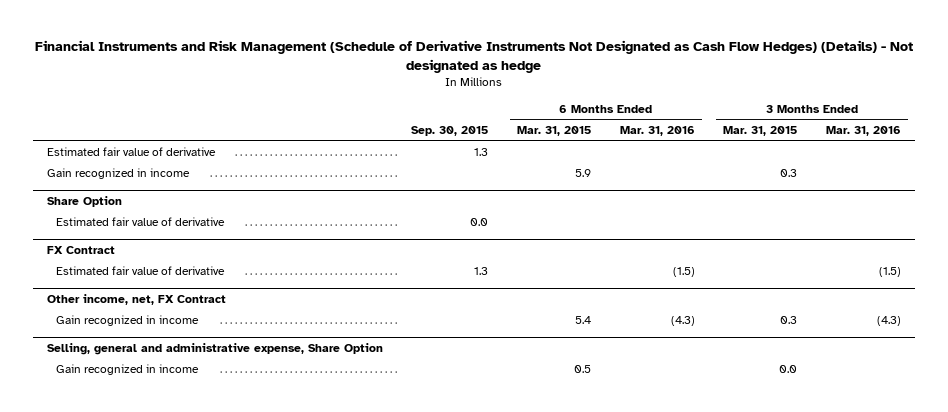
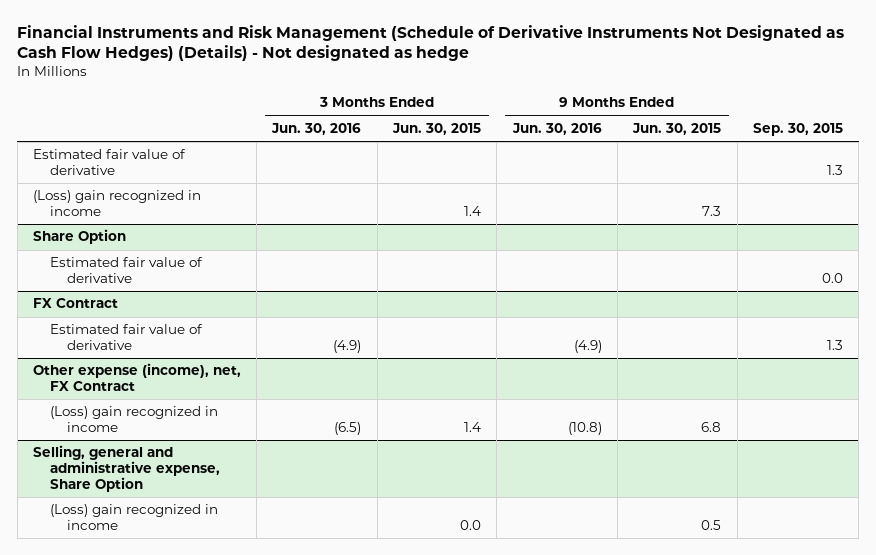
- | Sep. 30, 2015 | 6 Months Ended Mar. 31, 2015 | 6 Months Ended Mar. 31, 2016 | 3 Months Ended Mar. 31, 2015 | 3 Months Ended Mar. 31, 2016
+ | 3 Months Ended Jun. 30, 2016 | 3 Months Ended Jun. 30, 2015 | 9 Months Ended Jun. 30, 2016 | 9 Months Ended Jun. 30, 2015 | Sep. 30, 2015
- Gain recognized in income | | 5.9 | | 0.3 |
+ (Loss) gain recognized in income | | 1.4 | | 7.3 |
- Other income, net, FX Contract
- Gain recognized in income | | 5.4 | (4.3) | 0.3 | (4.3)
+ Other expense (income), net, FX Contract
+ (Loss) gain recognized in income | (6.5) | 1.4 | (10.8) | 6.8 |
@ Selling, general and administrative expense, Share Option
- Gain recognized in income | | 0.5 | | 0.0 |
+ (Loss) gain recognized in income | | 0.0 | | 0.5 |

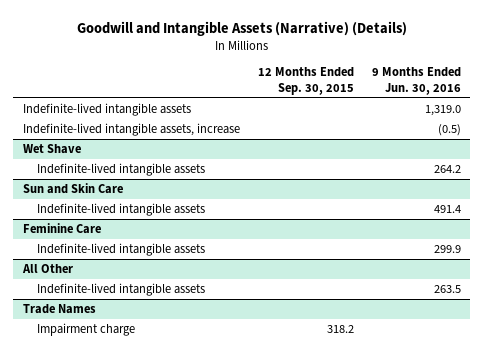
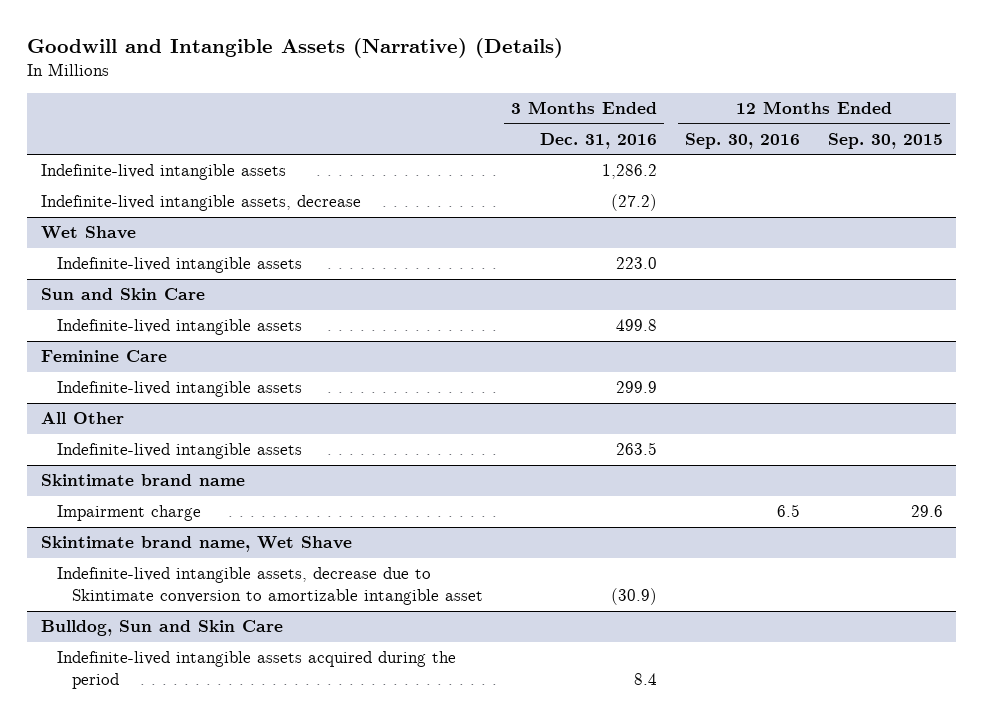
- | 12 Months Ended Sep. 30, 2015 | 9 Months Ended Jun. 30, 2016
+ | 3 Months Ended Dec. 31, 2016 | 12 Months Ended Sep. 30, 2016 | 12 Months Ended Sep. 30, 2015
- Indefinite-lived intangible assets, increase | | (0.5)
+ Indefinite-lived intangible assets, decrease | (27.2) | |
- Trade Names
- Impairment charge | 318.2 |
+ Skintimate brand name
+ Impairment charge | | 6.5 | 29.6
+ Skintimate brand name, Wet Shave
+ Indefinite-lived intangible assets, decrease due to Skintimate conversion to amortizable intangible asset | (30.9) | |
+ Bulldog, Sun and Skin Care
+ Indefinite-lived intangible assets acquired during the period | 8.4 | |

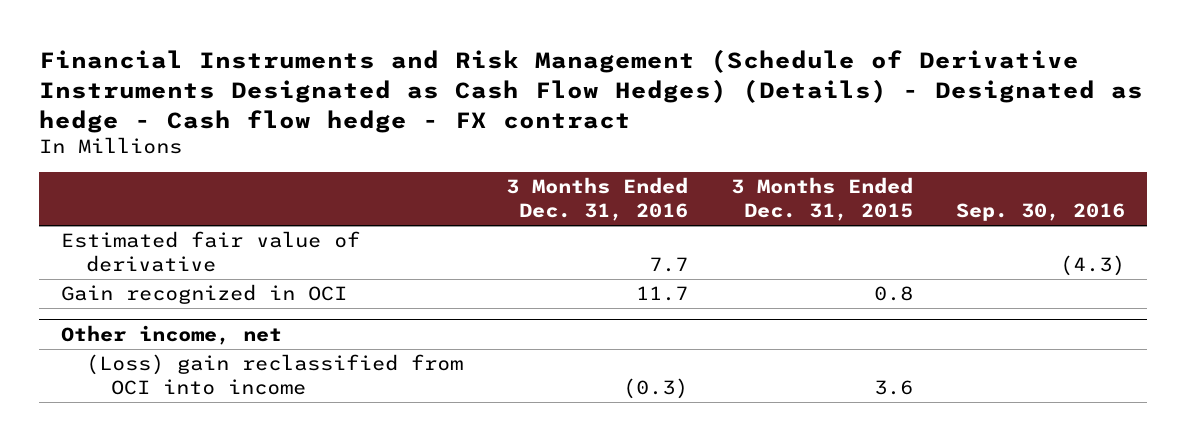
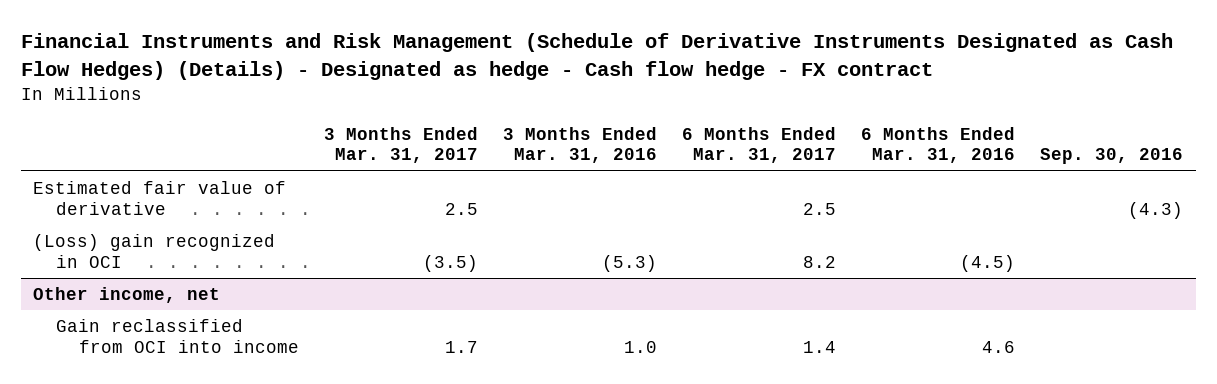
- | 3 Months Ended Dec. 31, 2016 | 3 Months Ended Dec. 31, 2015 | Sep. 30, 2016
+ | 3 Months Ended Mar. 31, 2017 | 3 Months Ended Mar. 31, 2016 | 6 Months Ended Mar. 31, 2017 | 6 Months Ended Mar. 31, 2016 | Sep. 30, 2016
- Gain recognized in OCI | 11.7 | 0.8 |
+ (Loss) gain recognized in OCI | (3.5) | (5.3) | 8.2 | (4.5) |
@ Other income, net
- (Loss) gain reclassified from OCI into income | (0.3) | 3.6 |
+ Gain reclassified from OCI into income | 1.7 | 1.0 | 1.4 | 4.6 |

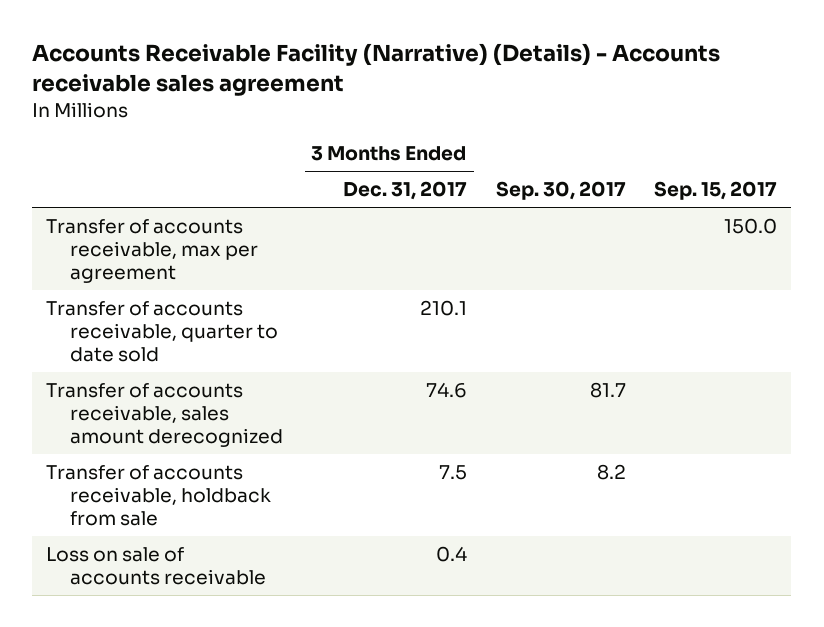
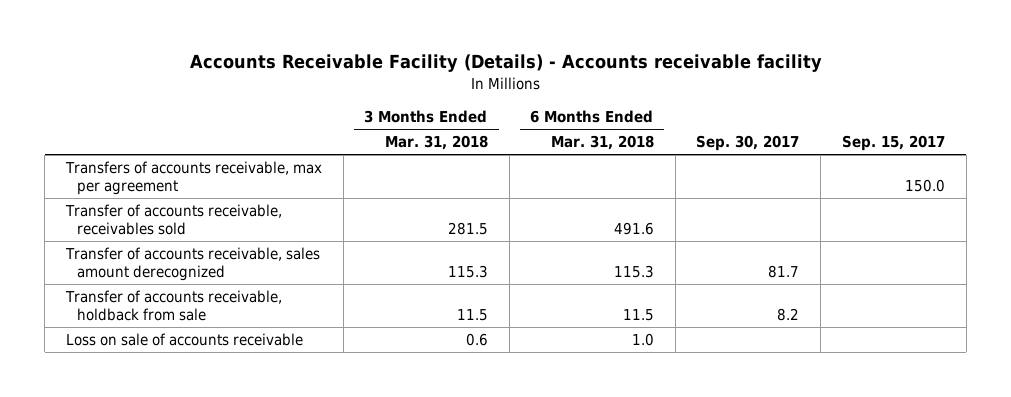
- Accounts Receivable Facility (Narrative) (Details) - Accounts receivable sales agreement
+ Accounts Receivable Facility (Details) - Accounts receivable facility
- | 3 Months Ended Dec. 31, 2017 | Sep. 30, 2017 | Sep. 15, 2017
+ | 3 Months Ended Mar. 31, 2018 | 6 Months Ended Mar. 31, 2018 | Sep. 30, 2017 | Sep. 15, 2017
- Transfer of accounts receivable, max per agreement | | | 150.0
- Transfer of accounts receivable, quarter to date sold | 210.1 | |
+ Transfers of accounts receivable, max per agreement | | | | 150.0
+ Transfer of accounts receivable, receivables sold | 281.5 | 491.6 | |

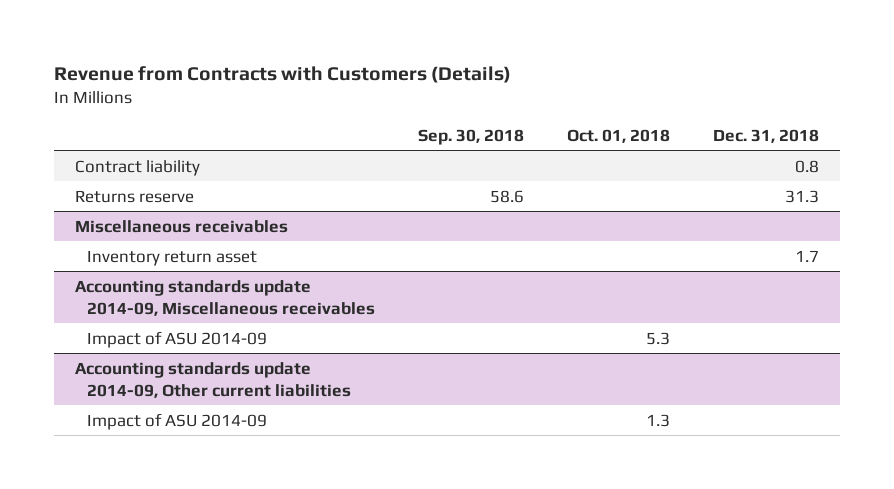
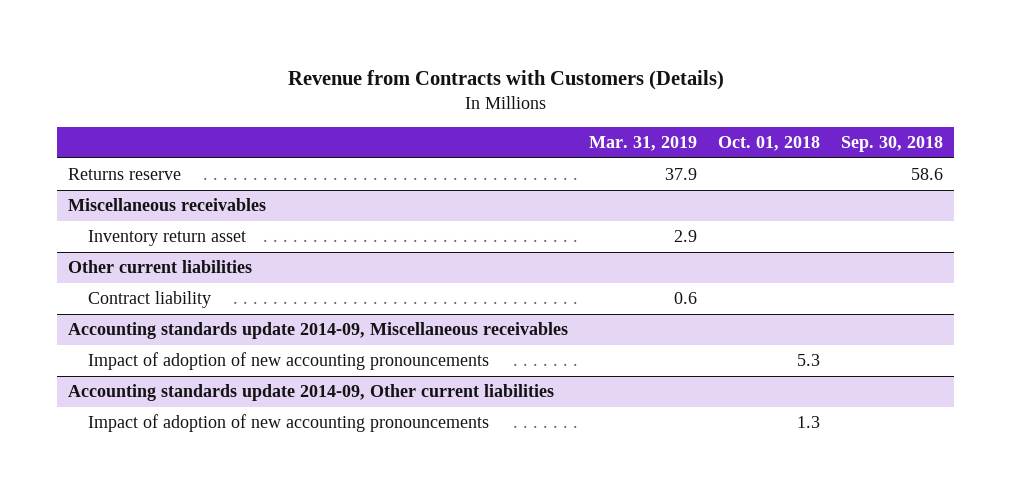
- | Sep. 30, 2018 | Oct. 01, 2018 | Dec. 31, 2018
+ | Mar. 31, 2019 | Oct. 01, 2018 | Sep. 30, 2018
- Contract liability | | | 0.8
+ Other current liabilities
+ Contract liability | 0.6 | |
@ Accounting standards update 2014-09, Miscellaneous receivables
- Impact of ASU 2014-09 | | 5.3 |
+ Impact of adoption of new accounting pronouncements | | 5.3 |
@ Accounting standards update 2014-09, Other current liabilities
- Impact of ASU 2014-09 | | 1.3 |
+ Impact of adoption of new accounting pronouncements | | 1.3 |

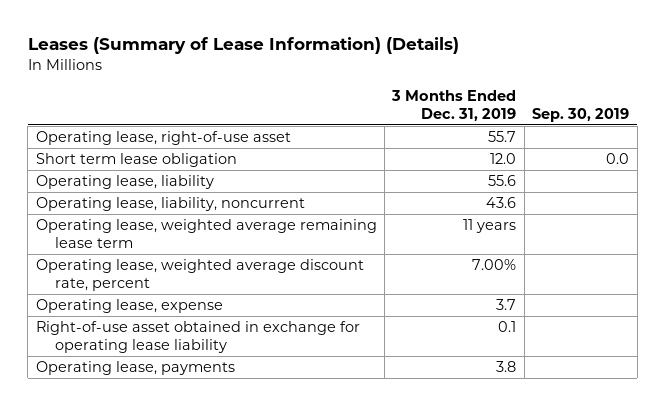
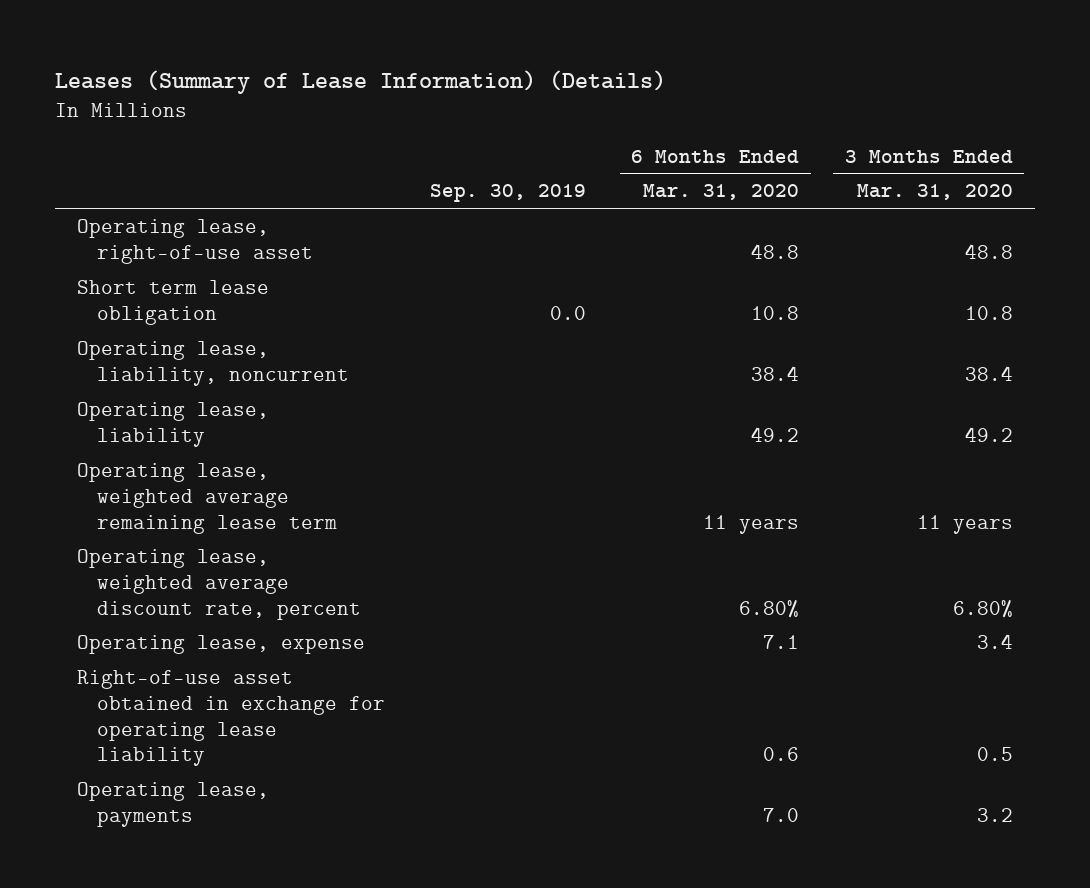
- | 3 Months Ended Dec. 31, 2019 | Sep. 30, 2019
+ | Sep. 30, 2019 | 6 Months Ended Mar. 31, 2020 | 3 Months Ended Mar. 31, 2020
moved down: Operating lease, liability | | 49.2 | 49.2

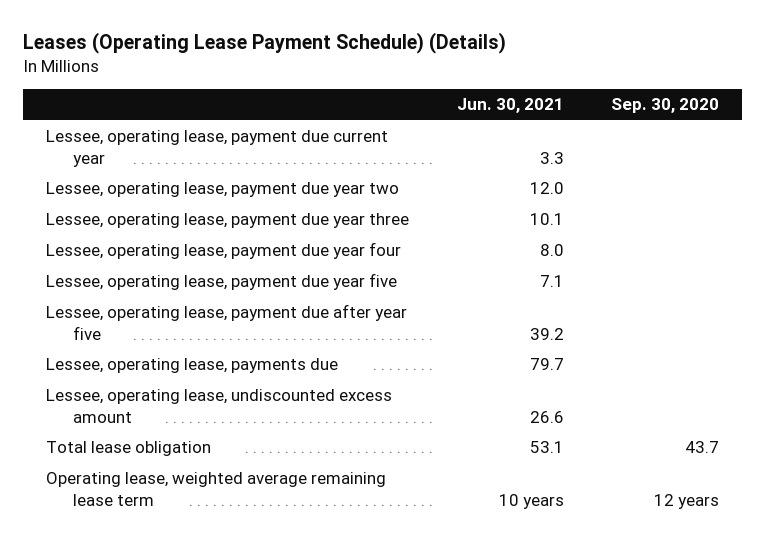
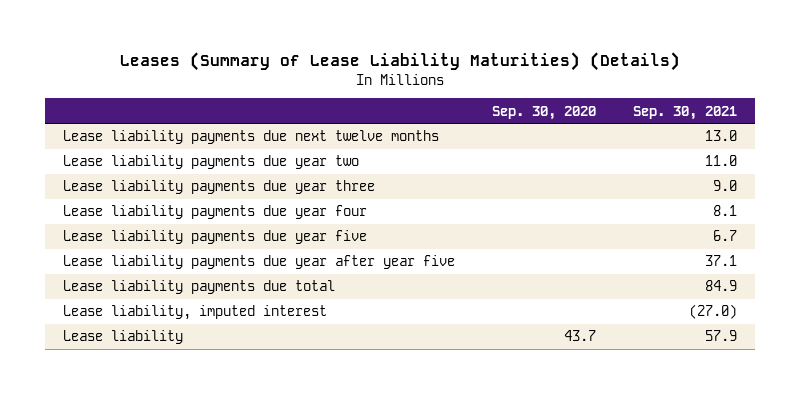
- Leases (Operating Lease Payment Schedule) (Details)
+ Leases (Summary of Lease Liability Maturities) (Details)
- | Jun. 30, 2021 | Sep. 30, 2020
+ | Sep. 30, 2020 | Sep. 30, 2021
- Lessee, operating lease, payment due current year | 3.3 |
- Lessee, operating lease, payment due year two | 12.0 |
- Lessee, operating lease, payment due year three | 10.1 |
- Lessee, operating lease, payment due year four | 8.0 |
- Lessee, operating lease, payment due year five | 7.1 |
- Lessee, operating lease, payment due after year five | 39.2 |
- Lessee, operating lease, payments due | 79.7 |
- Lessee, operating lease, undiscounted excess amount | 26.6 |
- Total lease obligation | 53.1 | 43.7
- Operating lease, weighted average remaining lease term | 10 years | 12 years
+ Lease liability payments due next twelve months | | 13.0
+ Lease liability payments due year two | | 11.0
+ Lease liability payments due year three | | 9.0
+ Lease liability payments due year four | | 8.1
+ Lease liability payments due year five | | 6.7
+ Lease liability payments due year after year five | | 37.1
+ Lease liability payments due total | | 84.9
+ Lease liability, imputed interest | | (27.0)
+ Lease liability | 43.7 | 57.9

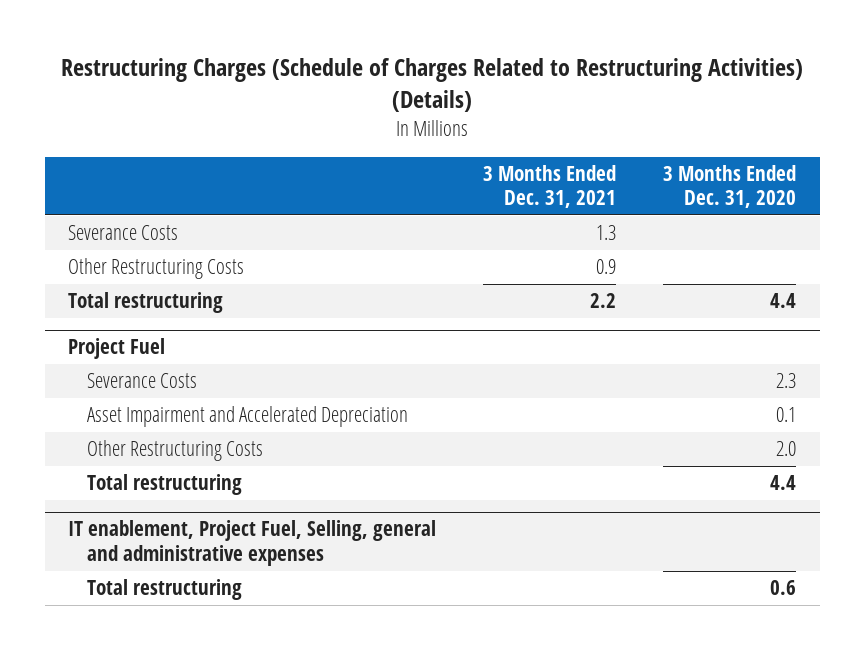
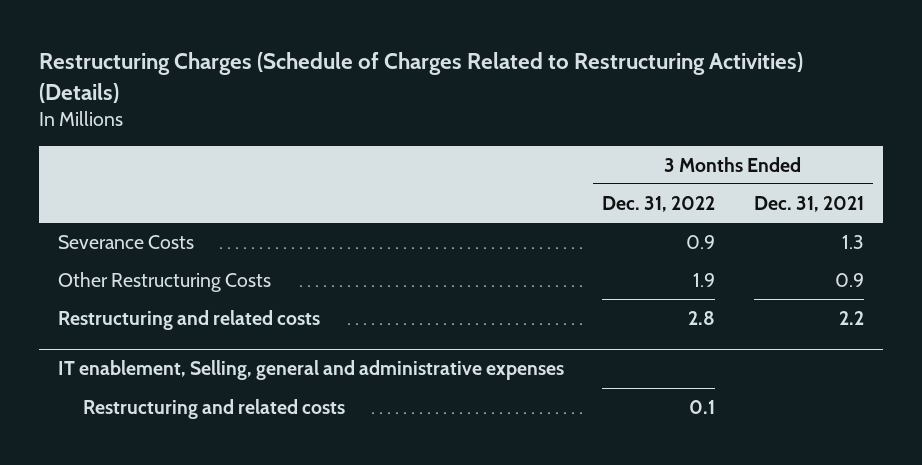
- | 3 Months Ended Dec. 31, 2021 | 3 Months Ended Dec. 31, 2020
+ | 3 Months Ended Dec. 31, 2022 | 3 Months Ended Dec. 31, 2021
- Total restructuring | 2.2 | 4.4
- Project Fuel
- Severance Costs | | 2.3
- Asset Impairment and Accelerated Depreciation | | 0.1
- Other Restructuring Costs | | 2.0
- Total restructuring | | 4.4
- IT enablement, Project Fuel, Selling, general and administrative expenses
- Total restructuring | | 0.6
+ Restructuring and related costs | 2.8 | 2.2
+ IT enablement, Selling, general and administrative expenses
+ Restructuring and related costs | 0.1 |

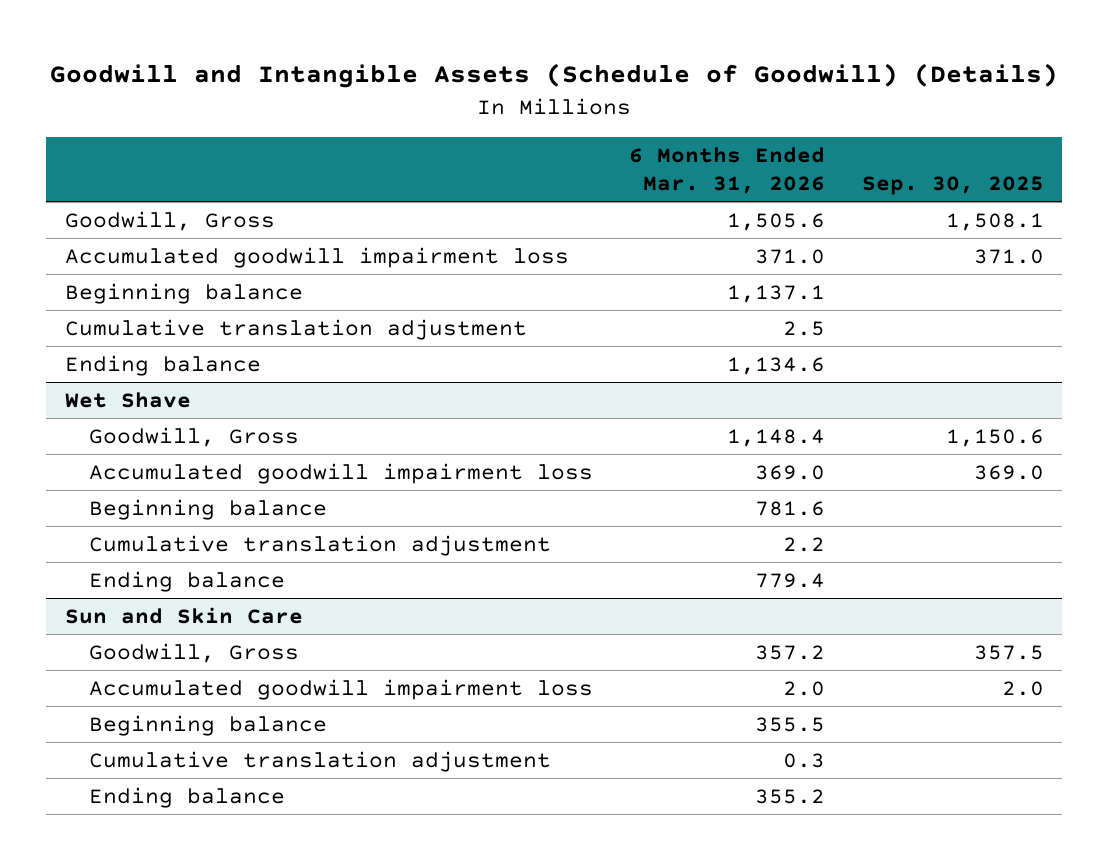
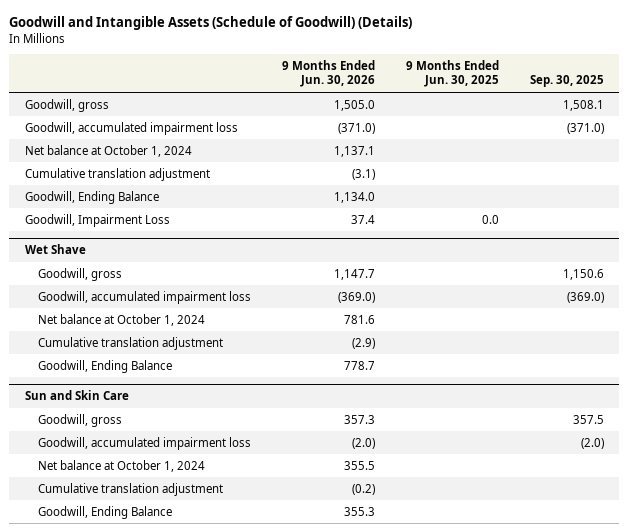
- | 6 Months Ended Mar. 31, 2026 | Sep. 30, 2025
+ | 9 Months Ended Jun. 30, 2026 | 9 Months Ended Jun. 30, 2025 | Sep. 30, 2025
- Goodwill, Gross | 1,505.6 | 1,508.1
- Accumulated goodwill impairment loss | 371.0 | 371.0
- Beginning balance | 1,137.1 |
+ Goodwill, gross | 1,505.0 | | 1,508.1
+ Goodwill, accumulated impairment loss | (371.0) | | (371.0)
+ Net balance at October 1, 2024 | 1,137.1 | |
- Ending balance | 1,134.6 |
+ Goodwill, Ending Balance | 1,134.0 | |
+ Goodwill, Impairment Loss | 37.4 | 0.0 |
@ Wet Shave
- Goodwill, Gross | 1,148.4 | 1,150.6
- Accumulated goodwill impairment loss | 369.0 | 369.0
- Beginning balance | 781.6 |
+ Goodwill, gross | 1,147.7 | | 1,150.6
+ Goodwill, accumulated impairment loss | (369.0) | | (369.0)
+ Net balance at October 1, 2024 | 781.6 | |
- Ending balance | 779.4 |
+ Goodwill, Ending Balance | 778.7 | |
@ Sun and Skin Care
- Goodwill, Gross | 357.2 | 357.5
- Accumulated goodwill impairment loss | 2.0 | 2.0
- Beginning balance | 355.5 |
+ Goodwill, gross | 357.3 | | 357.5
+ Goodwill, accumulated impairment loss | (2.0) | | (2.0)
+ Net balance at October 1, 2024 | 355.5 | |
- Ending balance | 355.2 |
+ Goodwill, Ending Balance | 355.3 | |

